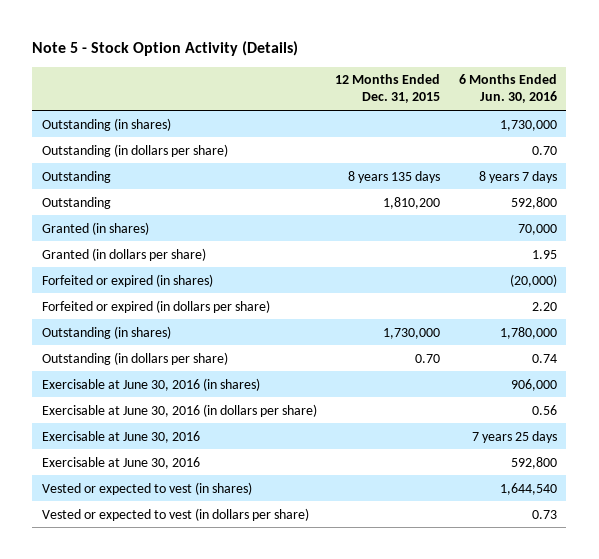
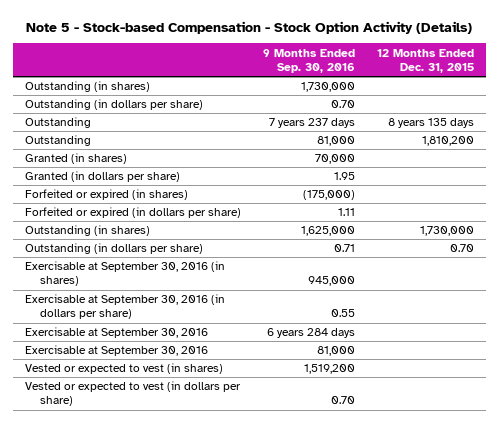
- Note 5 - Stock Option Activity (Details)
+ Note 5 - Stock-based Compensation - Stock Option Activity (Details)
- | 12 Months Ended Dec. 31, 2015 | 6 Months Ended Jun. 30, 2016
+ | 9 Months Ended Sep. 30, 2016 | 12 Months Ended Dec. 31, 2015
- Exercisable at June 30, 2016 (in shares) | | 906,000
- Exercisable at June 30, 2016 (in dollars per share) | | 0.56
- Exercisable at June 30, 2016 | | 7 years 25 days
- Exercisable at June 30, 2016 | | 592,800
+ Exercisable at September 30, 2016 (in shares) | 945,000 |
+ Exercisable at September 30, 2016 (in dollars per share) | 0.55 |
+ Exercisable at September 30, 2016 | 6 years 284 days |
+ Exercisable at September 30, 2016 | 81,000 |

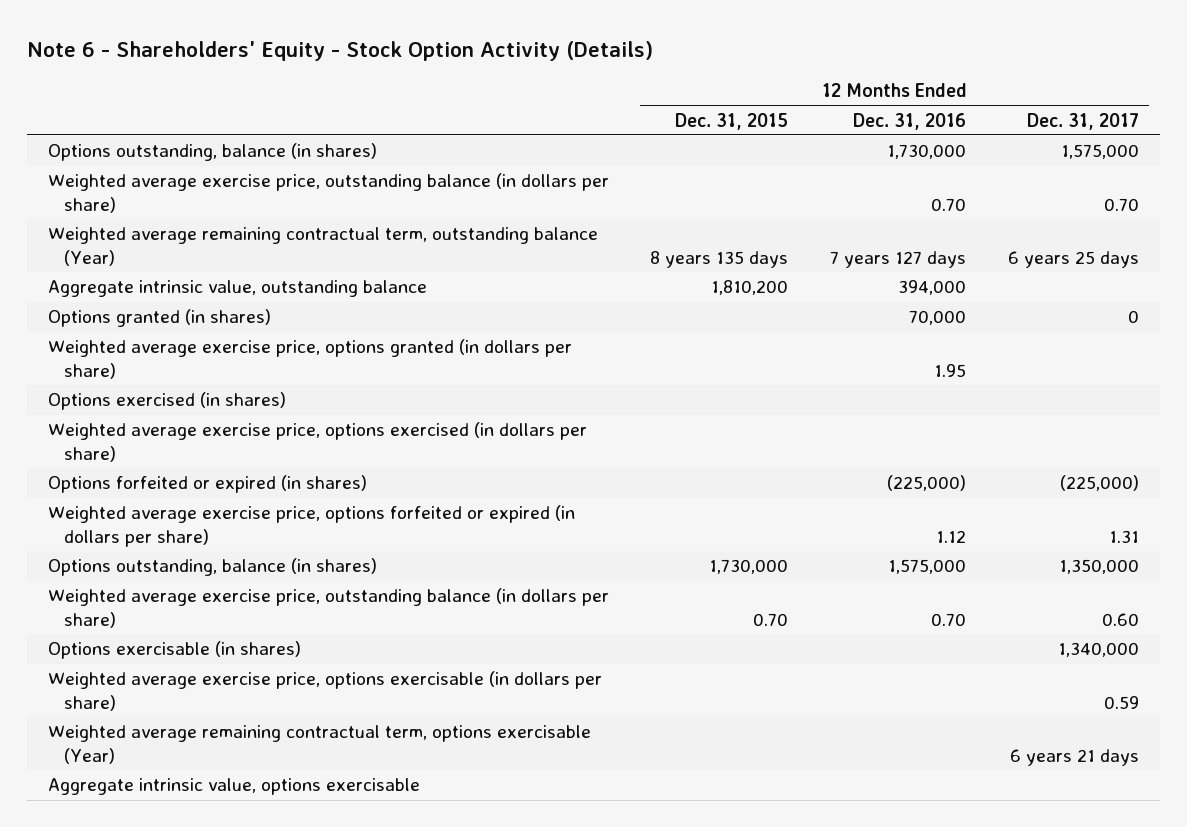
- Note 5 - Stock-based Compensation - Stock Option Activity (Details)
+ Note 6 - Shareholders' Equity - Stock Option Activity (Details)
- | 9 Months Ended Sep. 30, 2016 | 12 Months Ended Dec. 31, 2015
+ | 12 Months Ended Dec. 31, 2015 | 12 Months Ended Dec. 31, 2016 | 12 Months Ended Dec. 31, 2017
- Outstanding (in shares) | 1,730,000 |
- Outstanding (in dollars per share) | 0.70 |
- Outstanding | 7 years 237 days | 8 years 135 days
- Outstanding | 81,000 | 1,810,200
- Granted (in shares) | 70,000 |
- Granted (in dollars per share) | 1.95 |
- Forfeited or expired (in shares) | (175,000) |
- Forfeited or expired (in dollars per share) | 1.11 |
- Outstanding (in shares) | 1,625,000 | 1,730,000
- Outstanding (in dollars per share) | 0.71 | 0.70
- Exercisable at September 30, 2016 (in shares) | 945,000 |
- Exercisable at September 30, 2016 (in dollars per share) | 0.55 |
- Exercisable at September 30, 2016 | 6 years 284 days |
- Exercisable at September 30, 2016 | 81,000 |
- Vested or expected to vest (in shares) | 1,519,200 |
- Vested or expected to vest (in dollars per share) | 0.70 |
+ Options outstanding, balance (in shares) | | 1,730,000 | 1,575,000
+ Weighted average exercise price, outstanding balance (in dollars per share) | | 0.70 | 0.70
+ Weighted average remaining contractual term, outstanding balance (Year) | 8 years 135 days | 7 years 127 days | 6 years 25 days
+ Aggregate intrinsic value, outstanding balance | 1,810,200 | 394,000 |
+ Options granted (in shares) | | 70,000 | 0
+ Weighted average exercise price, options granted (in dollars per share) | | 1.95 |
+ Options exercised (in shares)
+ Weighted average exercise price, options exercised (in dollars per share)
+ Options forfeited or expired (in shares) | | (225,000) | (225,000)
+ Weighted average exercise price, options forfeited or expired (in dollars per share) | | 1.12 | 1.31
+ Options outstanding, balance (in shares) | 1,730,000 | 1,575,000 | 1,350,000
+ Weighted average exercise price, outstanding balance (in dollars per share) | 0.70 | 0.70 | 0.60
+ Options exercisable (in shares) | | | 1,340,000
+ Weighted average exercise price, options exercisable (in dollars per share) | | | 0.59
+ Weighted average remaining contractual term, options exercisable (Year) | | | 6 years 21 days
+ Aggregate intrinsic value, options exercisable

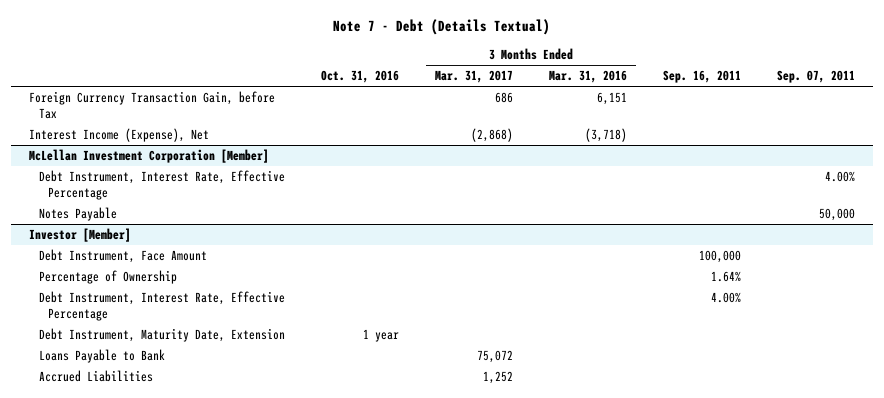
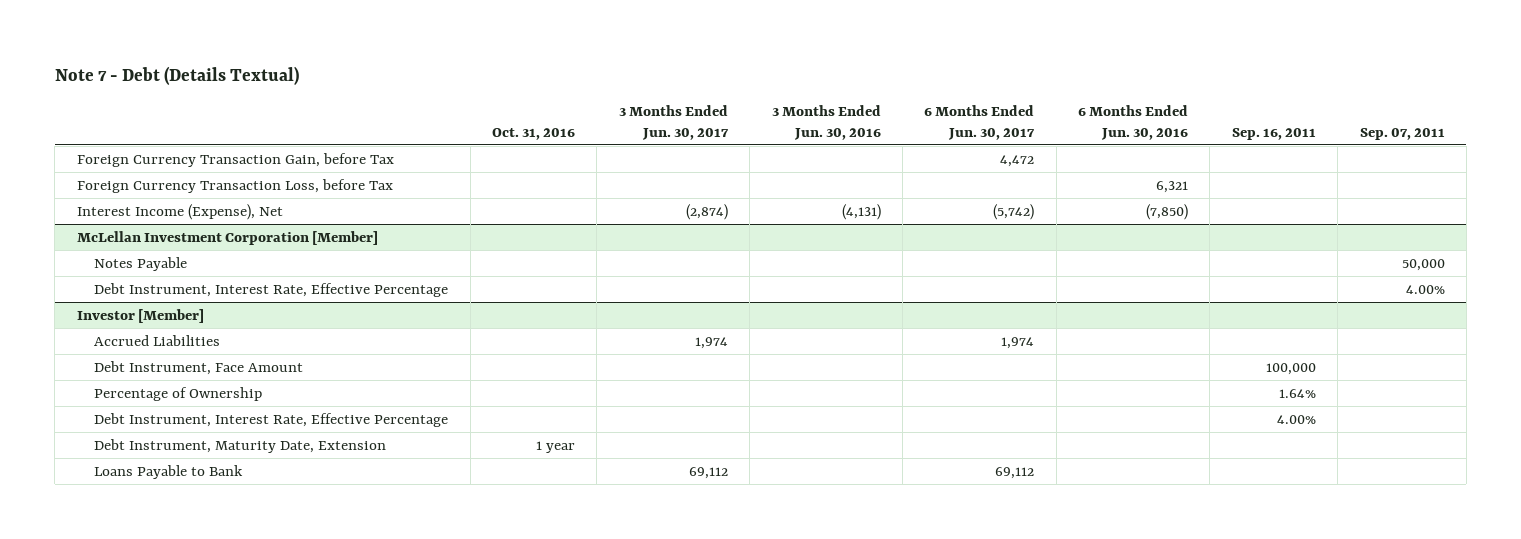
- | Oct. 31, 2016 | 3 Months Ended Mar. 31, 2017 | 3 Months Ended Mar. 31, 2016 | Sep. 16, 2011 | Sep. 07, 2011
+ | Oct. 31, 2016 | 3 Months Ended Jun. 30, 2017 | 3 Months Ended Jun. 30, 2016 | 6 Months Ended Jun. 30, 2017 | 6 Months Ended Jun. 30, 2016 | Sep. 16, 2011 | Sep. 07, 2011
+ Foreign Currency Transaction Loss, before Tax | | | | | 6,321 | |
@ McLellan Investment Corporation [Member]
moved down: Debt Instrument, Interest Rate, Effective Percentage | | | | | | | 4.00%
@ Investor [Member]
moved up: Accrued Liabilities | | 1,974 | | 1,974 | | |

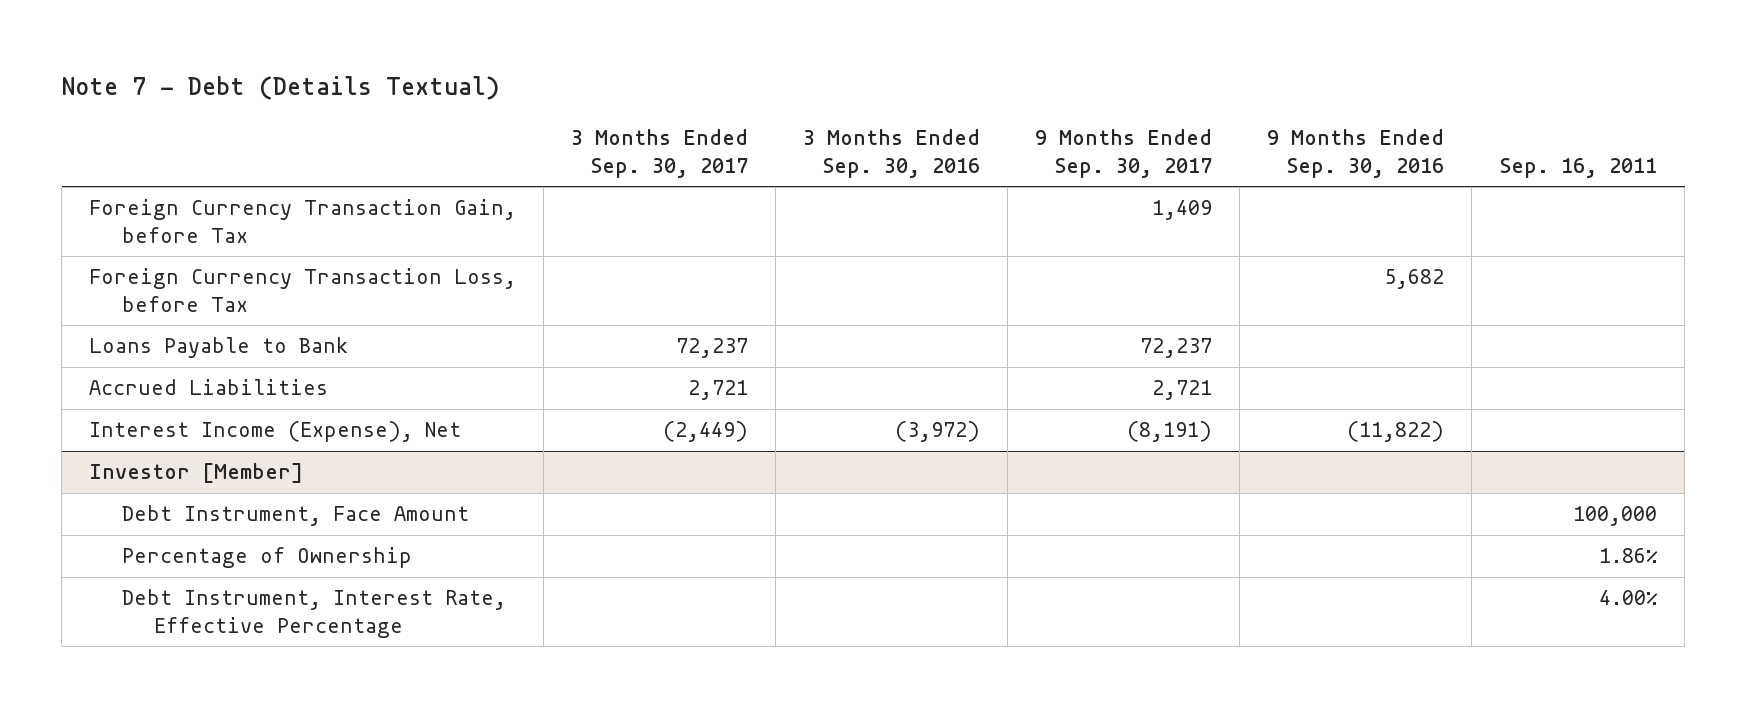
- | Oct. 31, 2016 | 3 Months Ended Jun. 30, 2017 | 3 Months Ended Jun. 30, 2016 | 6 Months Ended Jun. 30, 2017 | 6 Months Ended Jun. 30, 2016 | Sep. 16, 2011 | Sep. 07, 2011
+ | 3 Months Ended Sep. 30, 2017 | 3 Months Ended Sep. 30, 2016 | 9 Months Ended Sep. 30, 2017 | 9 Months Ended Sep. 30, 2016 | Sep. 16, 2011
+ Loans Payable to Bank | 72,237 | | 72,237 | |
+ Accrued Liabilities | 2,721 | | 2,721 | |
- McLellan Investment Corporation [Member]
- Notes Payable | | | | | | | 50,000
- Debt Instrument, Interest Rate, Effective Percentage | | | | | | | 4.00%
@ Investor [Member]
- Accrued Liabilities | | 1,974 | | 1,974 | | |
- Percentage of Ownership | | | | | | 1.64% |
+ Percentage of Ownership | | | | | 1.86%
- Debt Instrument, Maturity Date, Extension | 1 year | | | | | |
- Loans Payable to Bank | | 69,112 | | 69,112 | | |

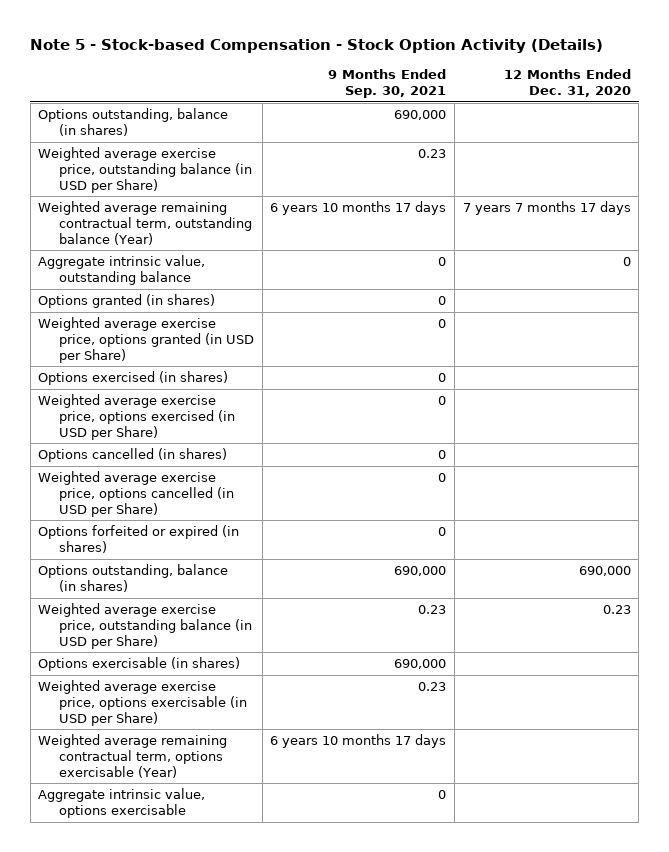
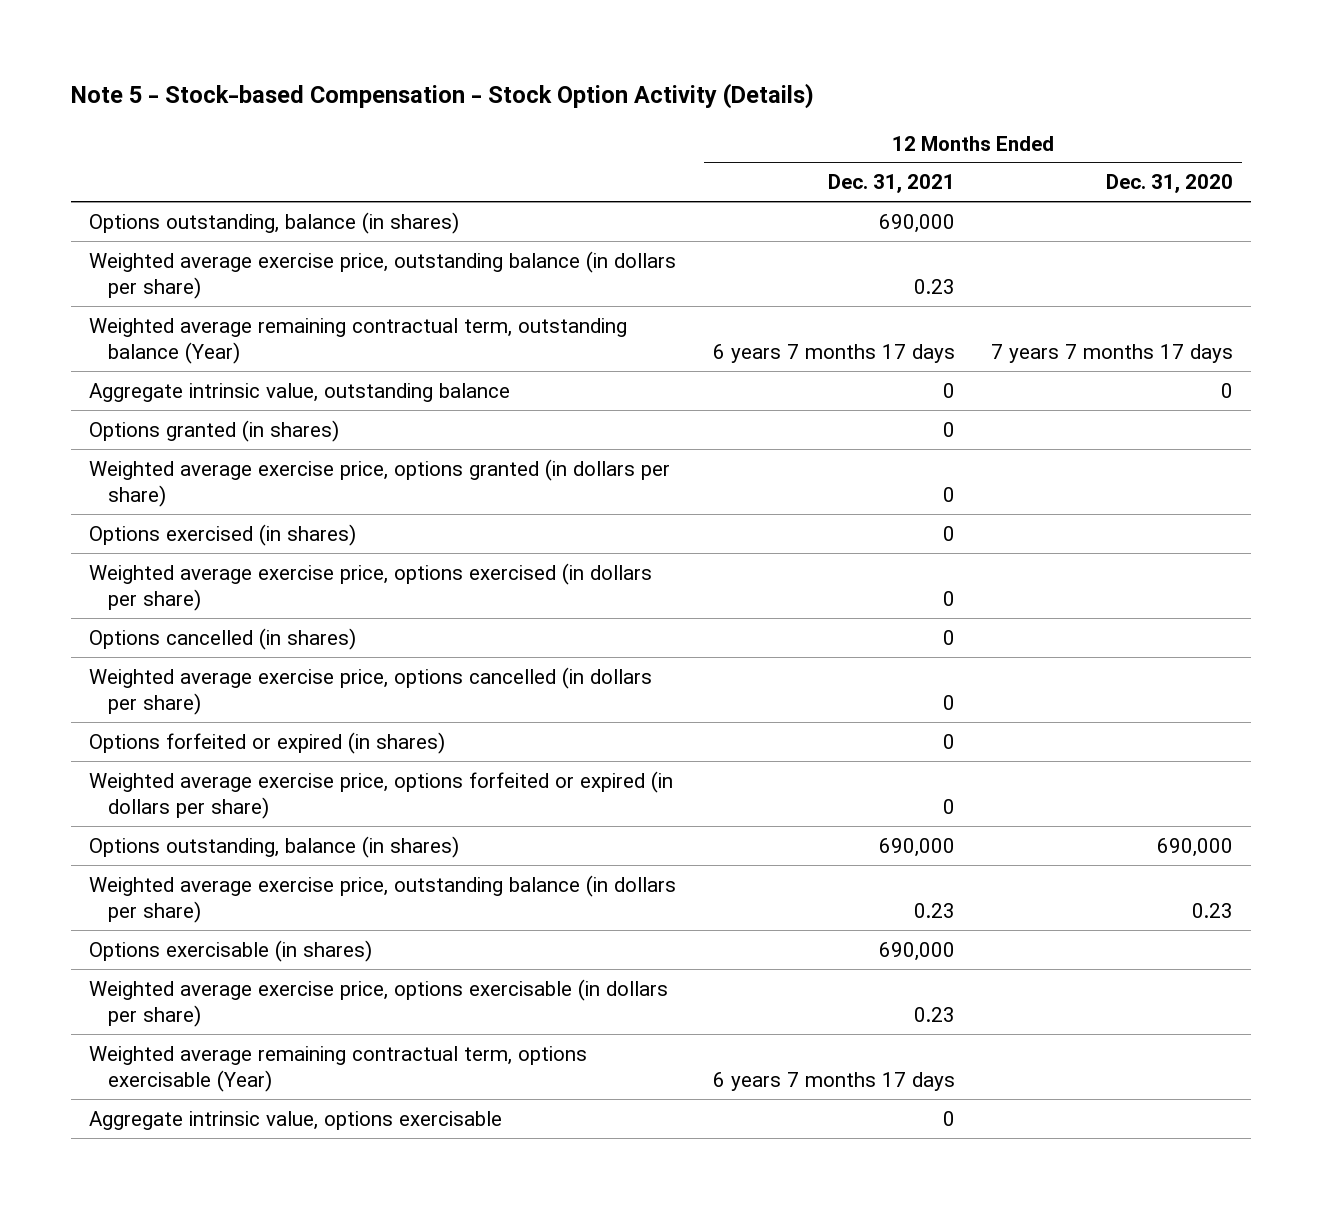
- | 9 Months Ended Sep. 30, 2021 | 12 Months Ended Dec. 31, 2020
+ | 12 Months Ended Dec. 31, 2021 | 12 Months Ended Dec. 31, 2020
- Weighted average exercise price, outstanding balance (in USD per Share) | 0.23 |
+ Weighted average exercise price, outstanding balance (in dollars per share) | 0.23 |
- Weighted average exercise price, options granted (in USD per Share) | 0 |
+ Weighted average exercise price, options granted (in dollars per share) | 0 |
- Weighted average exercise price, options exercised (in USD per Share) | 0 |
+ Weighted average exercise price, options exercised (in dollars per share) | 0 |
- Weighted average exercise price, options cancelled (in USD per Share) | 0 |
+ Weighted average exercise price, options cancelled (in dollars per share) | 0 |
+ Weighted average exercise price, options forfeited or expired (in dollars per share) | 0 |
- Weighted average exercise price, outstanding balance (in USD per Share) | 0.23 | 0.23
+ Weighted average exercise price, outstanding balance (in dollars per share) | 0.23 | 0.23
- Weighted average exercise price, options exercisable (in USD per Share) | 0.23 |
+ Weighted average exercise price, options exercisable (in dollars per share) | 0.23 |

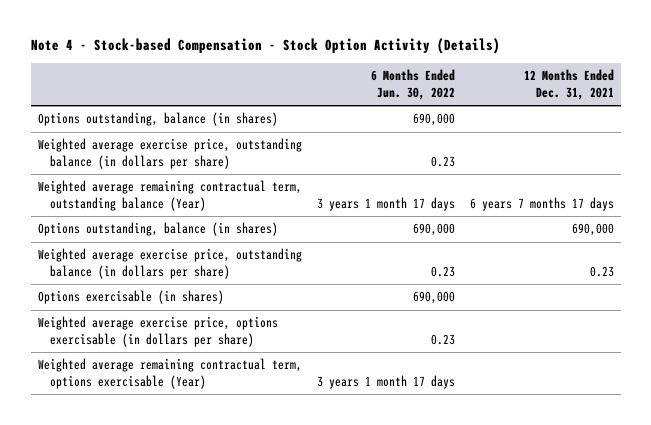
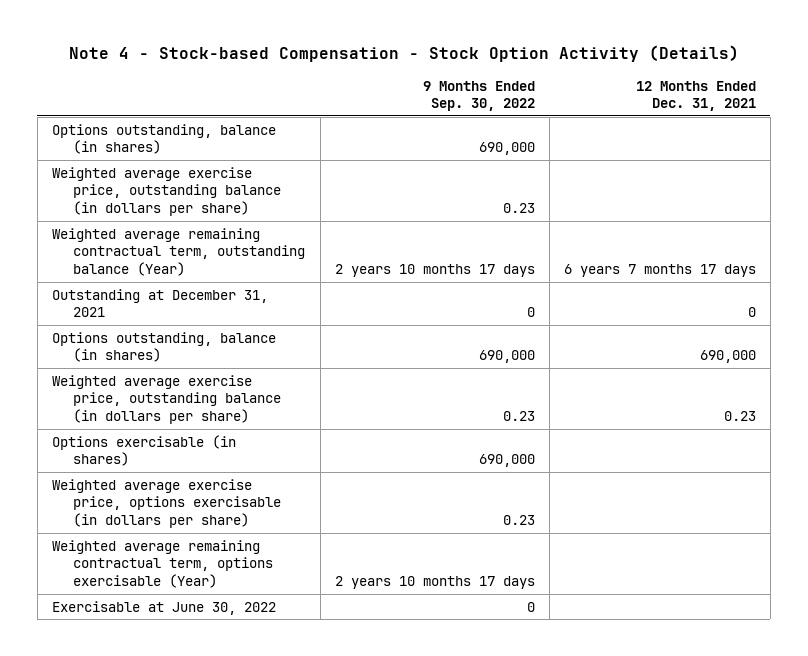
- | 6 Months Ended Jun. 30, 2022 | 12 Months Ended Dec. 31, 2021
+ | 9 Months Ended Sep. 30, 2022 | 12 Months Ended Dec. 31, 2021
+ Outstanding at December 31, 2021 | 0 | 0
+ Exercisable at June 30, 2022 | 0 |

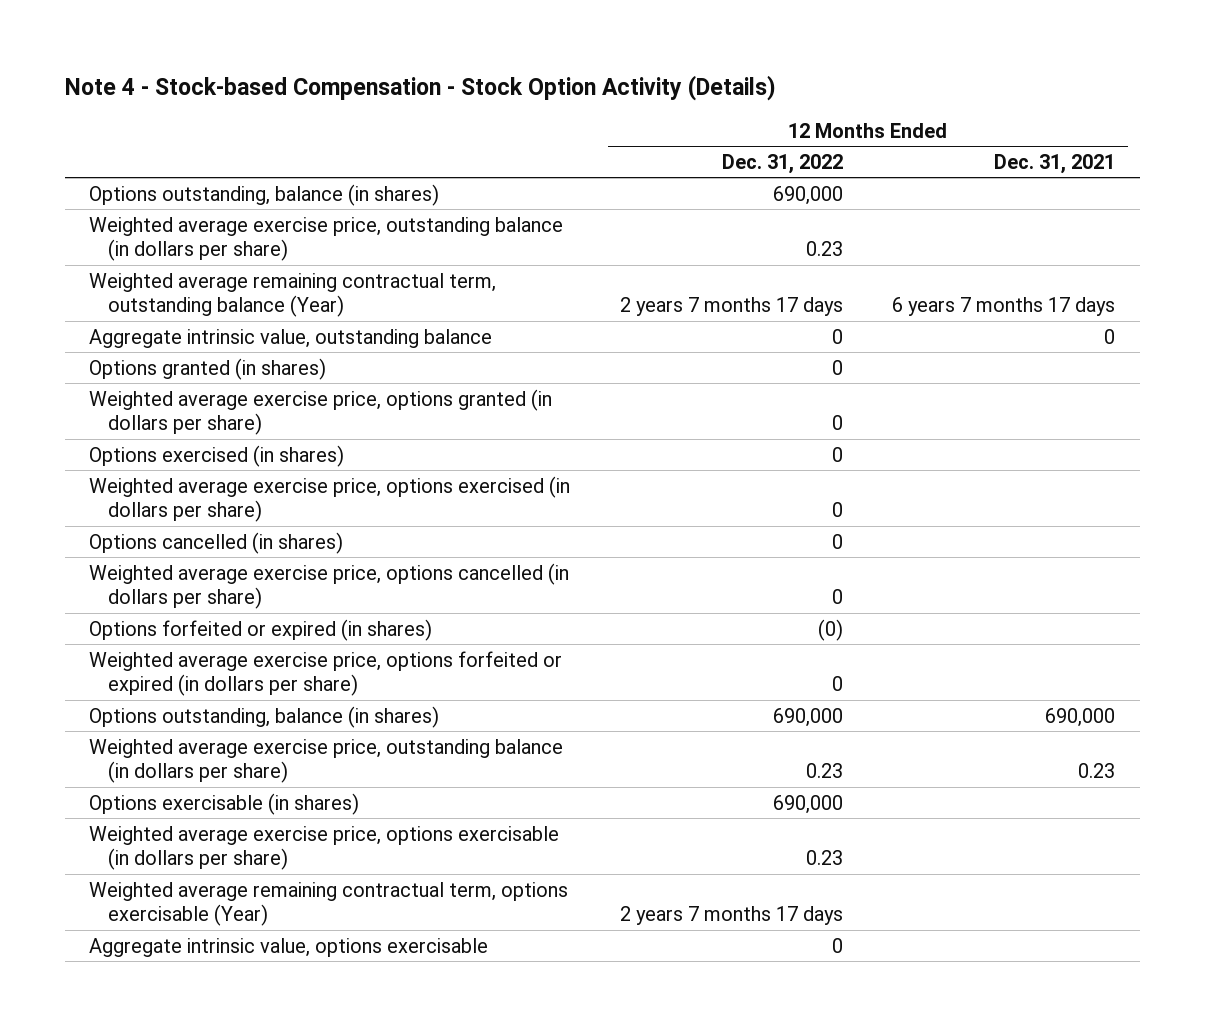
- | 9 Months Ended Sep. 30, 2022 | 12 Months Ended Dec. 31, 2021
+ | 12 Months Ended Dec. 31, 2022 | 12 Months Ended Dec. 31, 2021
- Outstanding at December 31, 2021 | 0 | 0
+ Aggregate intrinsic value, outstanding balance | 0 | 0
+ Options granted (in shares) | 0 |
+ Weighted average exercise price, options granted (in dollars per share) | 0 |
+ Options exercised (in shares) | 0 |
+ Weighted average exercise price, options exercised (in dollars per share) | 0 |
+ Options cancelled (in shares) | 0 |
+ Weighted average exercise price, options cancelled (in dollars per share) | 0 |
+ Options forfeited or expired (in shares) | (0) |
+ Weighted average exercise price, options forfeited or expired (in dollars per share) | 0 |
- Exercisable at June 30, 2022 | 0 |
+ Aggregate intrinsic value, options exercisable | 0 |

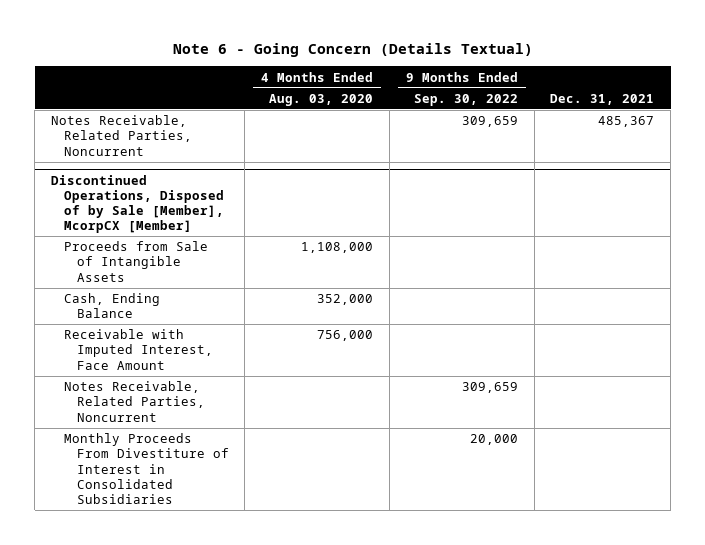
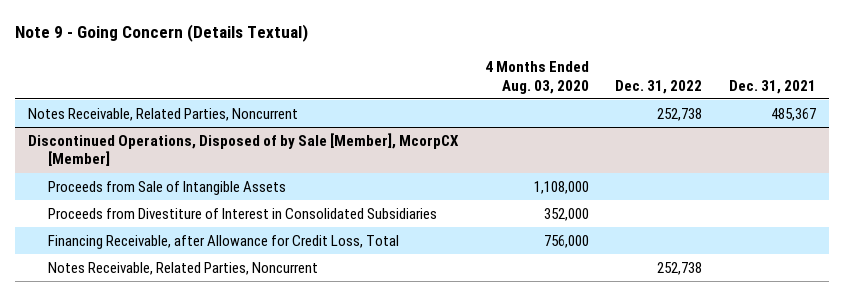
- Note 6 - Going Concern (Details Textual)
+ Note 9 - Going Concern (Details Textual)
- | 4 Months Ended Aug. 03, 2020 | 9 Months Ended Sep. 30, 2022 | Dec. 31, 2021
+ | 4 Months Ended Aug. 03, 2020 | Dec. 31, 2022 | Dec. 31, 2021
@ Discontinued Operations, Disposed of by Sale [Member], McorpCX [Member]
- Cash, Ending Balance | 352,000 | |
- Receivable with Imputed Interest, Face Amount | 756,000 | |
+ Proceeds from Divestiture of Interest in Consolidated Subsidiaries | 352,000 | |
+ Financing Receivable, after Allowance for Credit Loss, Total | 756,000 | |
- Monthly Proceeds From Divestiture of Interest in Consolidated Subsidiaries | | 20,000 |

